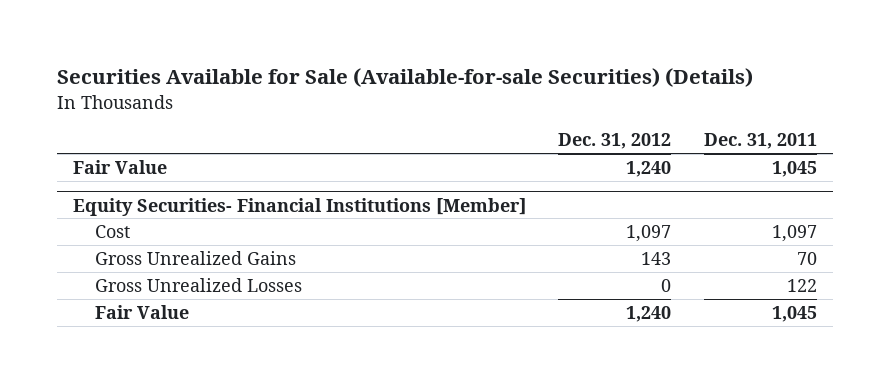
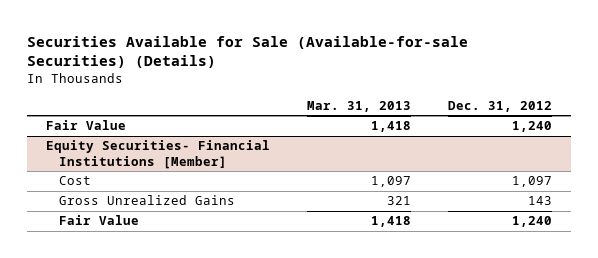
- | Dec. 31, 2012 | Dec. 31, 2011
+ | Mar. 31, 2013 | Dec. 31, 2012
@ Equity Securities- Financial Institutions [Member]
- Gross Unrealized Losses | 0 | 122

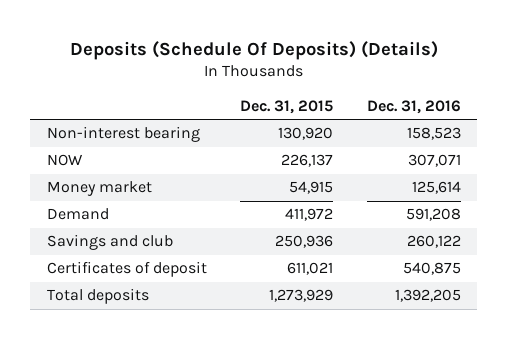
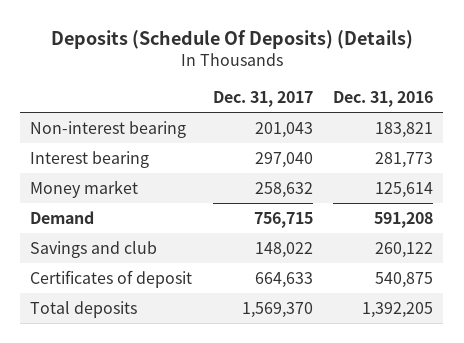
- | Dec. 31, 2015 | Dec. 31, 2016
+ | Dec. 31, 2017 | Dec. 31, 2016
- Non-interest bearing | 130,920 | 158,523
- NOW | 226,137 | 307,071
+ Non-interest bearing | 201,043 | 183,821
+ Interest bearing | 297,040 | 281,773

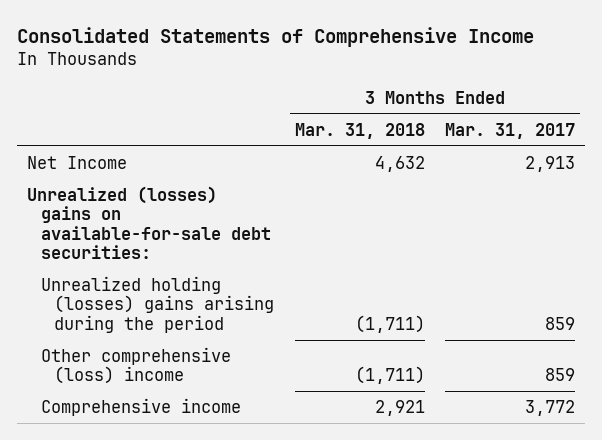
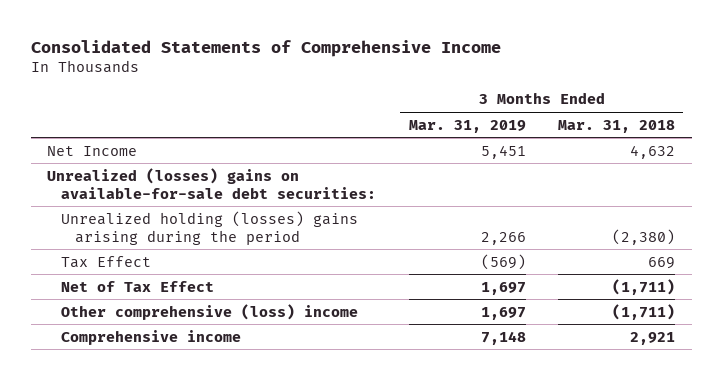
- | 3 Months Ended Mar. 31, 2018 | 3 Months Ended Mar. 31, 2017
+ | 3 Months Ended Mar. 31, 2019 | 3 Months Ended Mar. 31, 2018
- Unrealized holding (losses) gains arising during the period | (1,711) | 859
+ Unrealized holding (losses) gains arising during the period | 2,266 | (2,380)
+ Tax Effect | (569) | 669
+ Net of Tax Effect | 1,697 | (1,711)

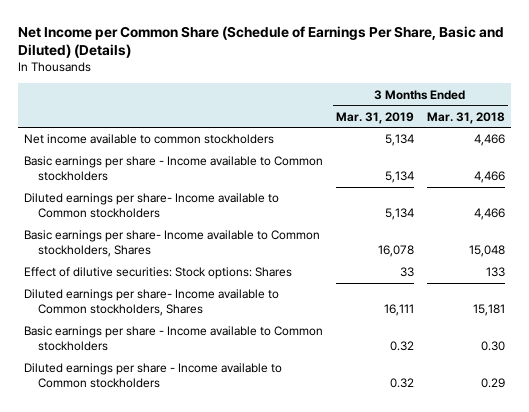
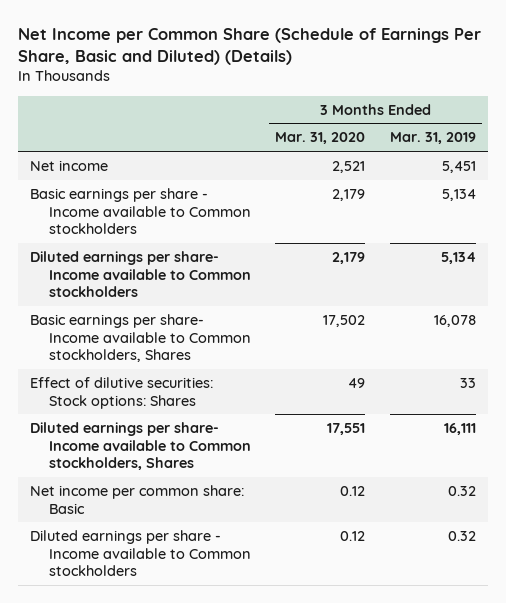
- | 3 Months Ended Mar. 31, 2019 | 3 Months Ended Mar. 31, 2018
+ | 3 Months Ended Mar. 31, 2020 | 3 Months Ended Mar. 31, 2019
- Net income available to common stockholders | 5,134 | 4,466
+ Net income | 2,521 | 5,451
- Basic earnings per share - Income available to Common stockholders | 0.32 | 0.30
+ Net income per common share: Basic | 0.12 | 0.32

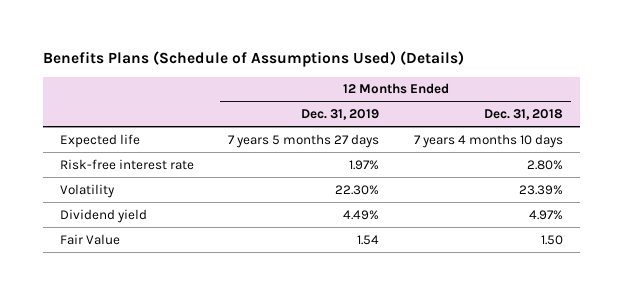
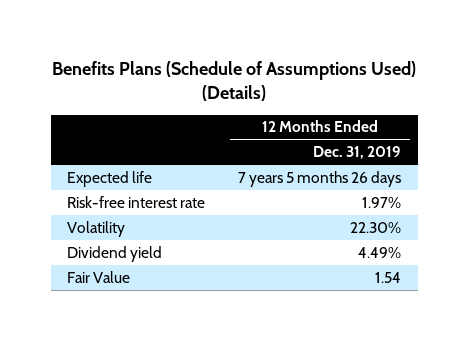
- | 12 Months Ended Dec. 31, 2019 | 12 Months Ended Dec. 31, 2018
+ | 12 Months Ended Dec. 31, 2019
- Expected life | 7 years 5 months 27 days | 7 years 4 months 10 days
+ Expected life | 7 years 5 months 26 days

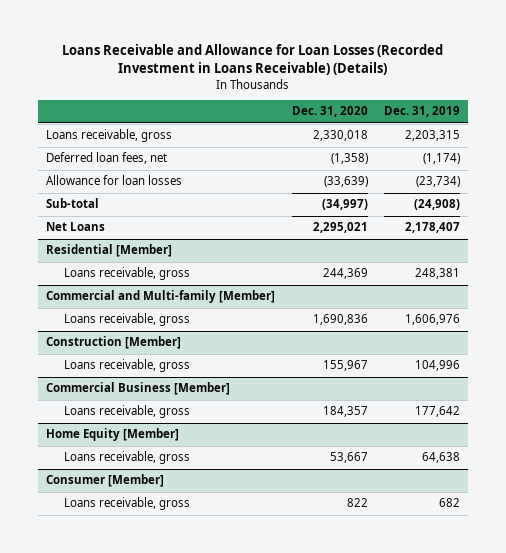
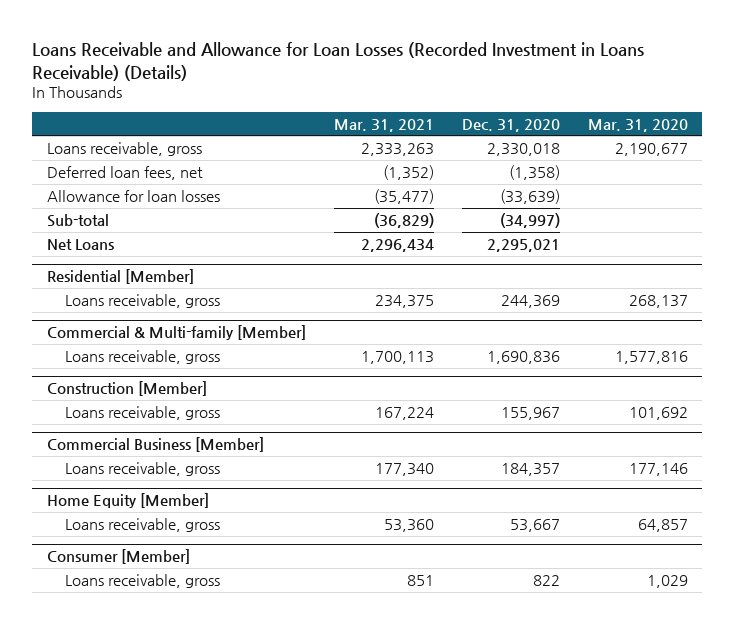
- | Dec. 31, 2020 | Dec. 31, 2019
+ | Mar. 31, 2021 | Dec. 31, 2020 | Mar. 31, 2020
- Commercial and Multi-family [Member]
+ Commercial & Multi-family [Member]

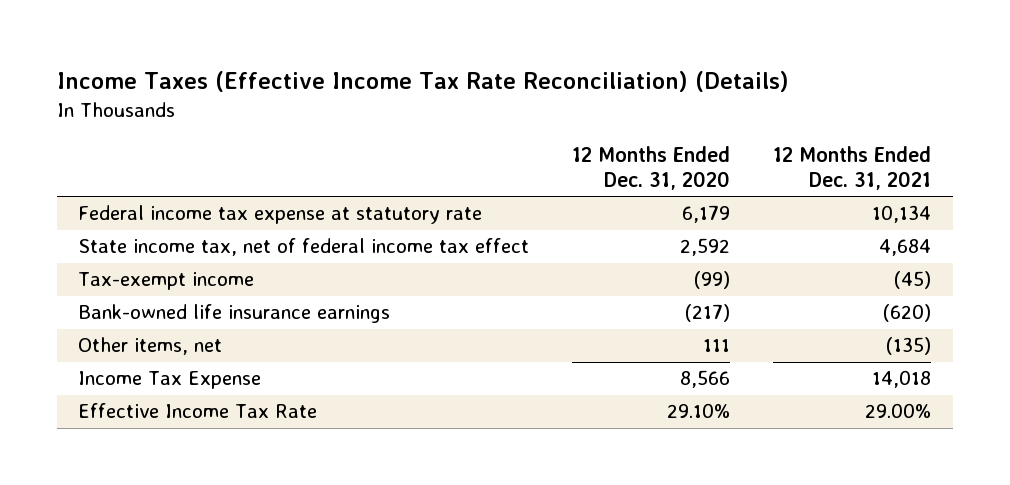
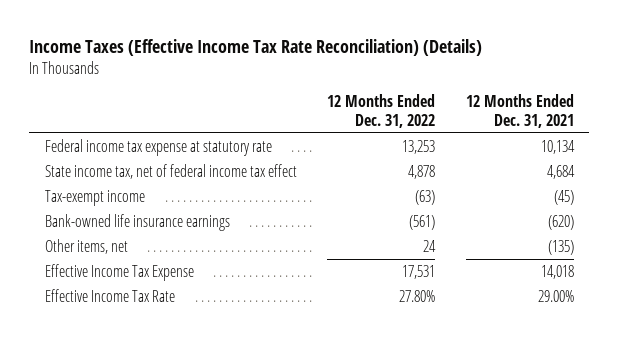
- | 12 Months Ended Dec. 31, 2020 | 12 Months Ended Dec. 31, 2021
+ | 12 Months Ended Dec. 31, 2022 | 12 Months Ended Dec. 31, 2021
- Income Tax Expense | 8,566 | 14,018
+ Effective Income Tax Expense | 17,531 | 14,018

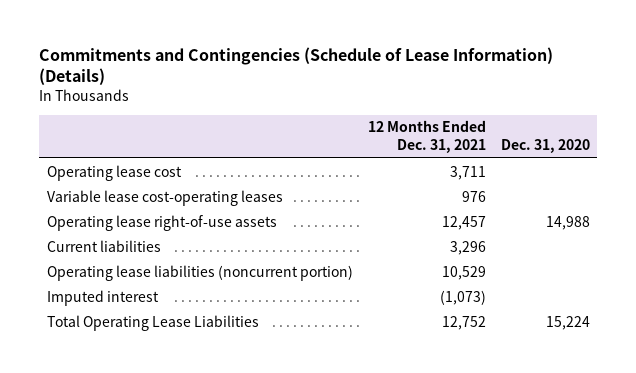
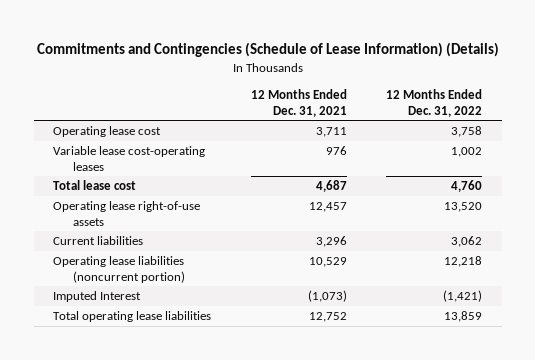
- | 12 Months Ended Dec. 31, 2021 | Dec. 31, 2020
+ | 12 Months Ended Dec. 31, 2021 | 12 Months Ended Dec. 31, 2022
+ Total lease cost | 4,687 | 4,760
- Imputed interest | (1,073) |
- Total Operating Lease Liabilities | 12,752 | 15,224
+ Imputed Interest | (1,073) | (1,421)
+ Total operating lease liabilities | 12,752 | 13,859

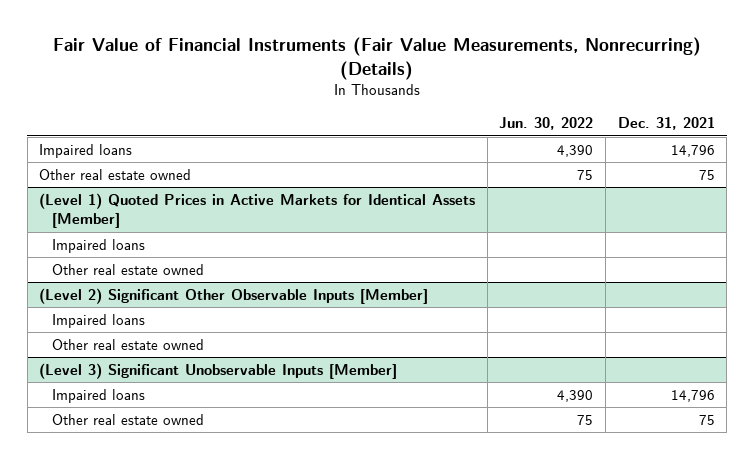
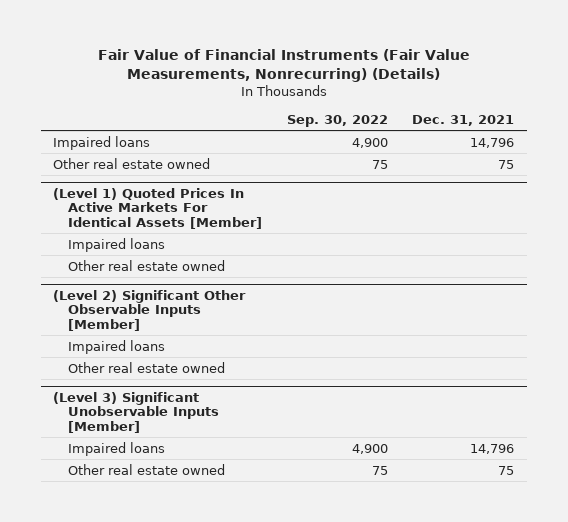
- | Jun. 30, 2022 | Dec. 31, 2021
+ | Sep. 30, 2022 | Dec. 31, 2021
- (Level 1) Quoted Prices in Active Markets for Identical Assets [Member]
+ (Level 1) Quoted Prices In Active Markets For Identical Assets [Member]

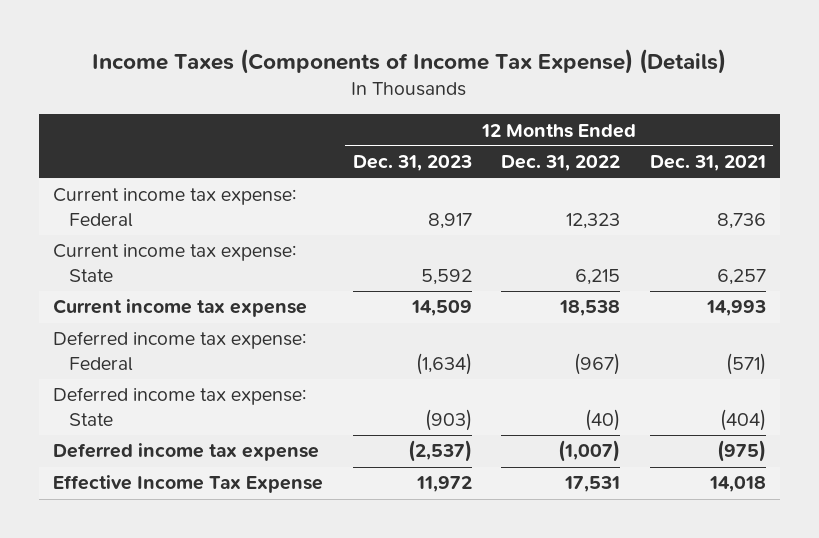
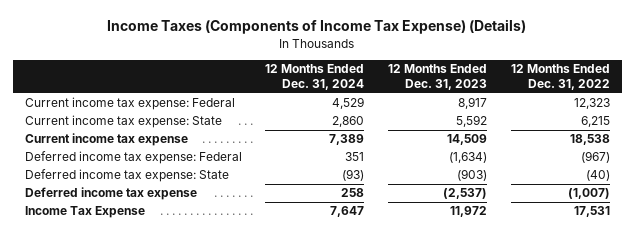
- | 12 Months Ended Dec. 31, 2023 | 12 Months Ended Dec. 31, 2022 | 12 Months Ended Dec. 31, 2021
+ | 12 Months Ended Dec. 31, 2024 | 12 Months Ended Dec. 31, 2023 | 12 Months Ended Dec. 31, 2022
- Effective Income Tax Expense | 11,972 | 17,531 | 14,018
+ Income Tax Expense | 7,647 | 11,972 | 17,531

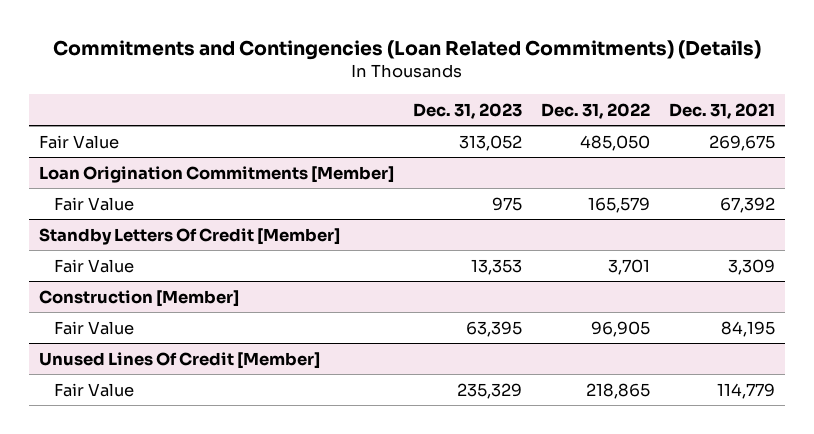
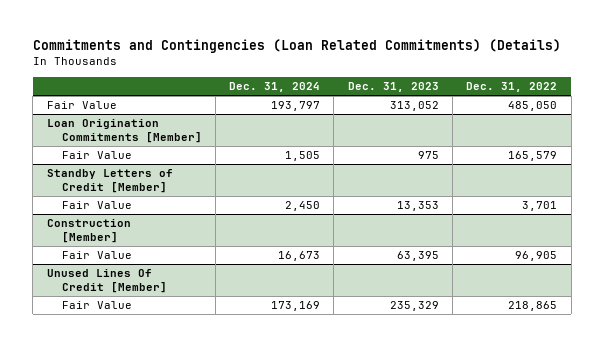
- | Dec. 31, 2023 | Dec. 31, 2022 | Dec. 31, 2021
+ | Dec. 31, 2024 | Dec. 31, 2023 | Dec. 31, 2022
- Standby Letters Of Credit [Member]
+ Standby Letters of Credit [Member]

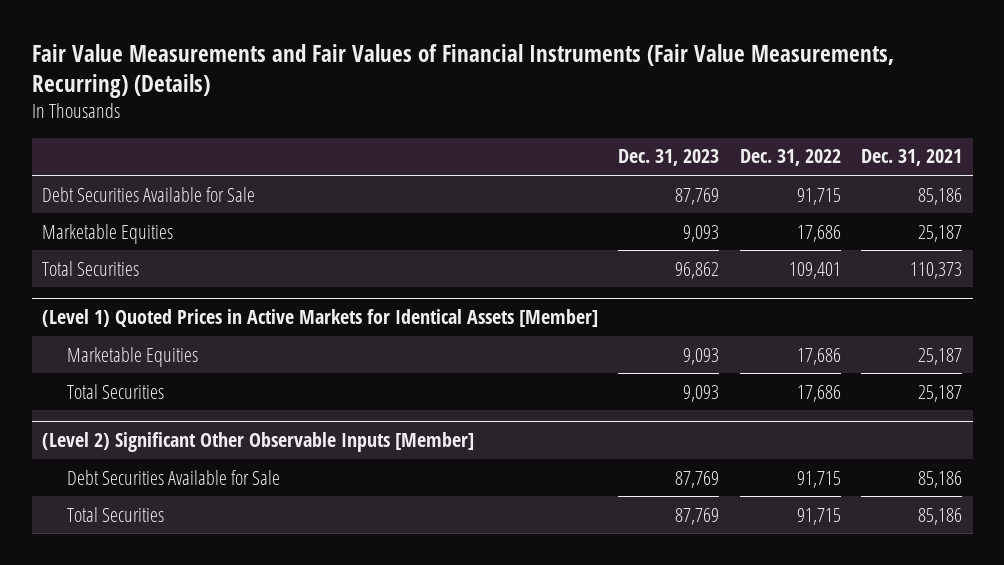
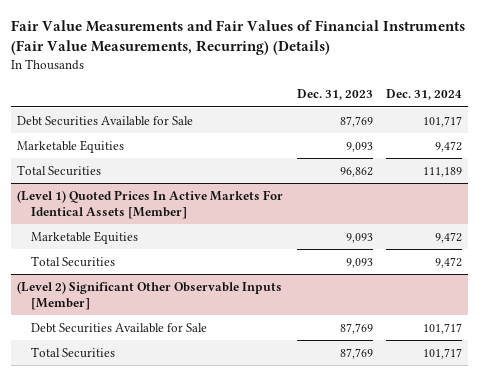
- | Dec. 31, 2023 | Dec. 31, 2022 | Dec. 31, 2021
+ | Dec. 31, 2023 | Dec. 31, 2024
- (Level 1) Quoted Prices in Active Markets for Identical Assets [Member]
+ (Level 1) Quoted Prices In Active Markets For Identical Assets [Member]

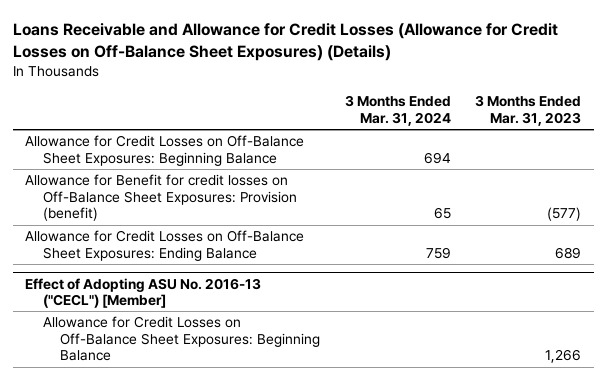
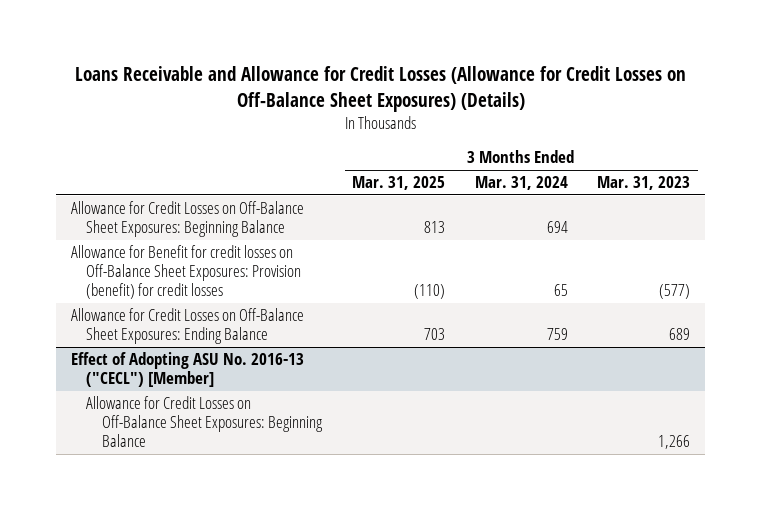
- | 3 Months Ended Mar. 31, 2024 | 3 Months Ended Mar. 31, 2023
+ | 3 Months Ended Mar. 31, 2025 | 3 Months Ended Mar. 31, 2024 | 3 Months Ended Mar. 31, 2023
- Allowance for Benefit for credit losses on Off-Balance Sheet Exposures: Provision (benefit) | 65 | (577)
+ Allowance for Benefit for credit losses on Off-Balance Sheet Exposures: Provision (benefit) for credit losses | (110) | 65 | (577)

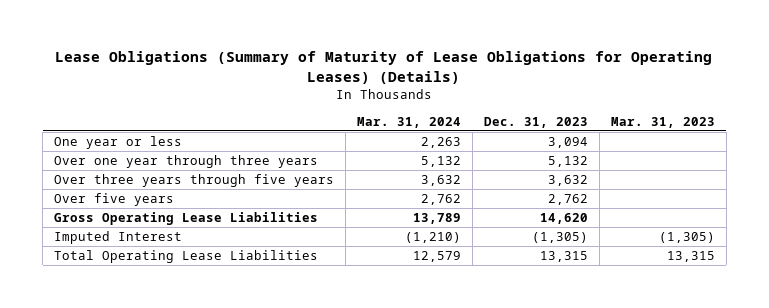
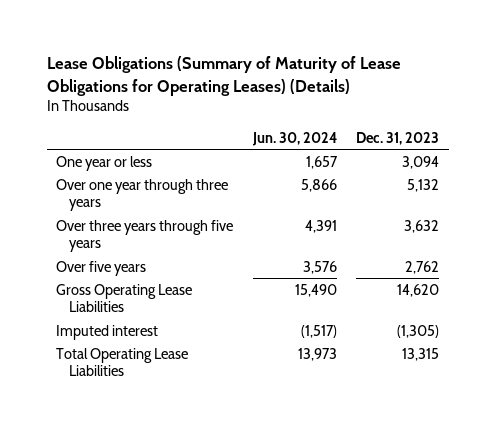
- | Mar. 31, 2024 | Dec. 31, 2023 | Mar. 31, 2023
+ | Jun. 30, 2024 | Dec. 31, 2023
- Imputed Interest | (1,210) | (1,305) | (1,305)
+ Imputed interest | (1,517) | (1,305)

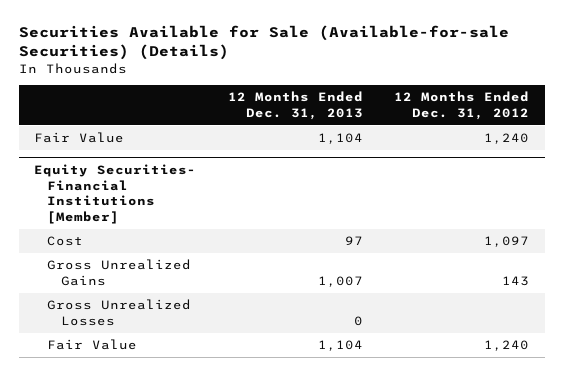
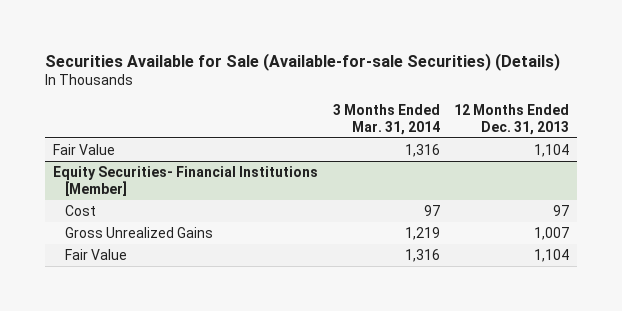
- | 12 Months Ended Dec. 31, 2013 | 12 Months Ended Dec. 31, 2012
+ | 3 Months Ended Mar. 31, 2014 | 12 Months Ended Dec. 31, 2013
@ Equity Securities- Financial Institutions [Member]
- Gross Unrealized Losses | 0 |

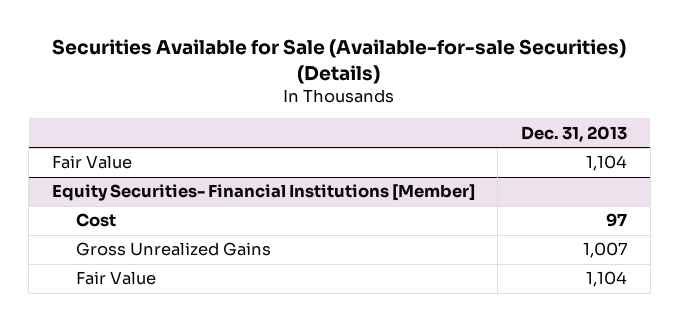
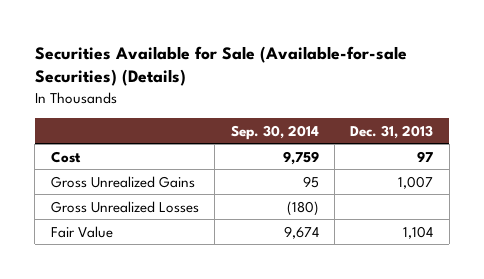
- | Dec. 31, 2013
+ | Sep. 30, 2014 | Dec. 31, 2013
- Fair Value | 1,104
- Equity Securities- Financial Institutions [Member]
+ Gross Unrealized Losses | (180) |

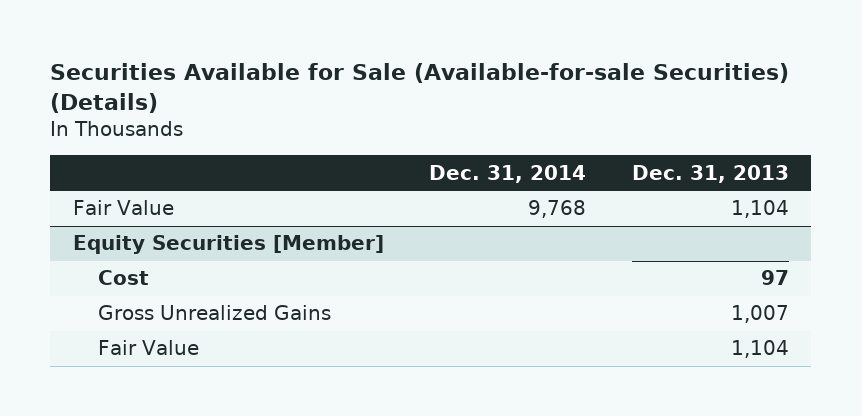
- | Sep. 30, 2014 | Dec. 31, 2013
+ | Dec. 31, 2014 | Dec. 31, 2013
+ Fair Value | 9,768 | 1,104
+ Equity Securities [Member]
- Gross Unrealized Losses | (180) |

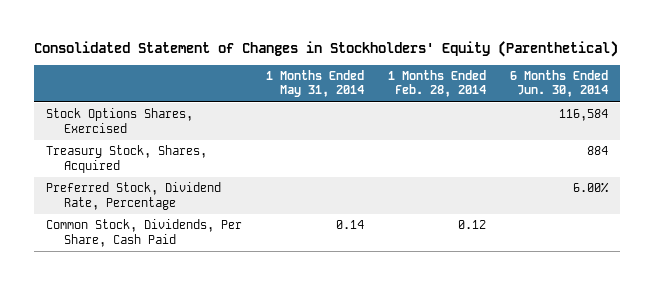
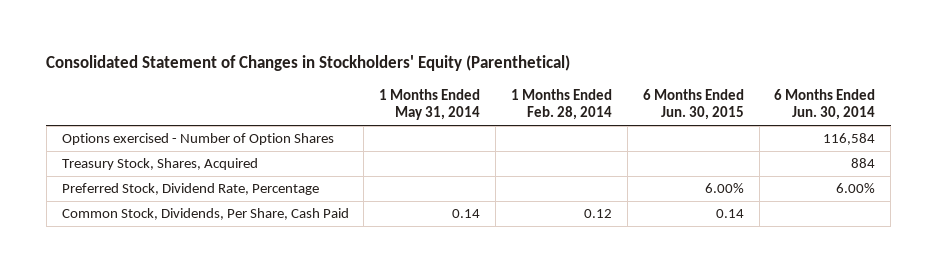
- | 1 Months Ended May 31, 2014 | 1 Months Ended Feb. 28, 2014 | 6 Months Ended Jun. 30, 2014
+ | 1 Months Ended May 31, 2014 | 1 Months Ended Feb. 28, 2014 | 6 Months Ended Jun. 30, 2015 | 6 Months Ended Jun. 30, 2014
- Stock Options Shares, Exercised | | | 116,584
+ Options exercised - Number of Option Shares | | | | 116,584

